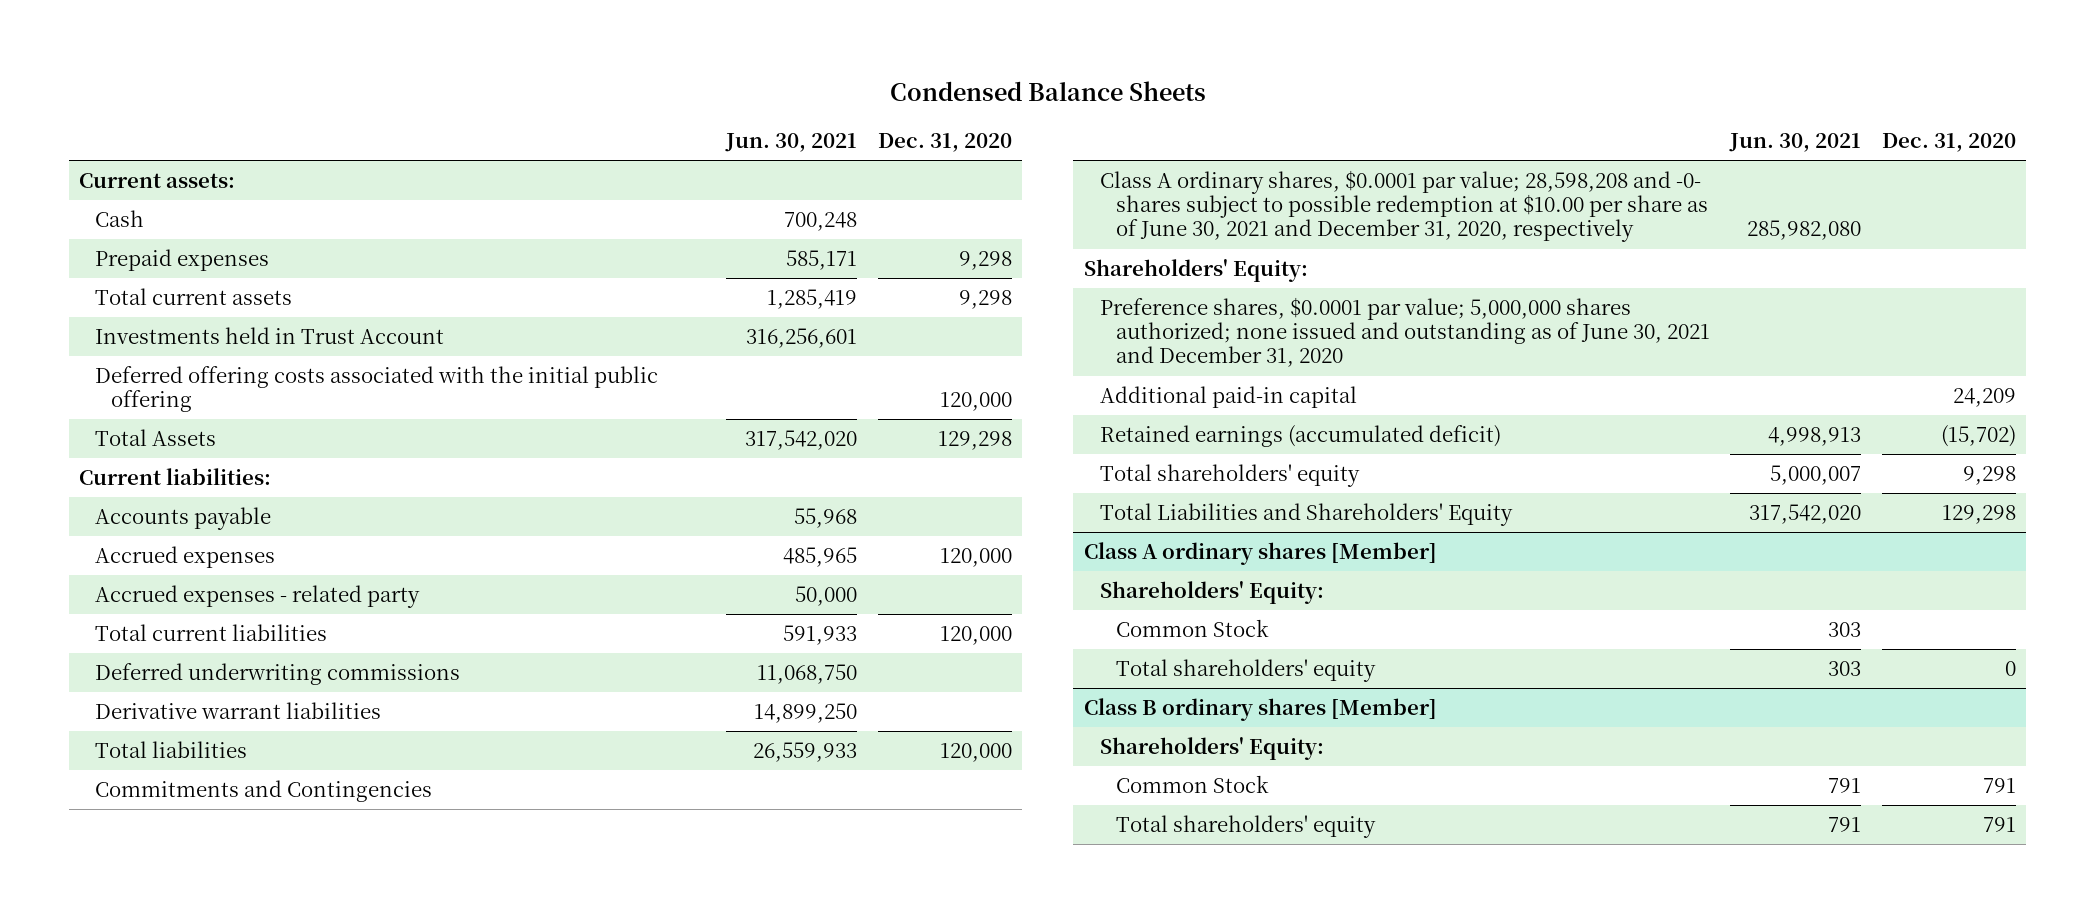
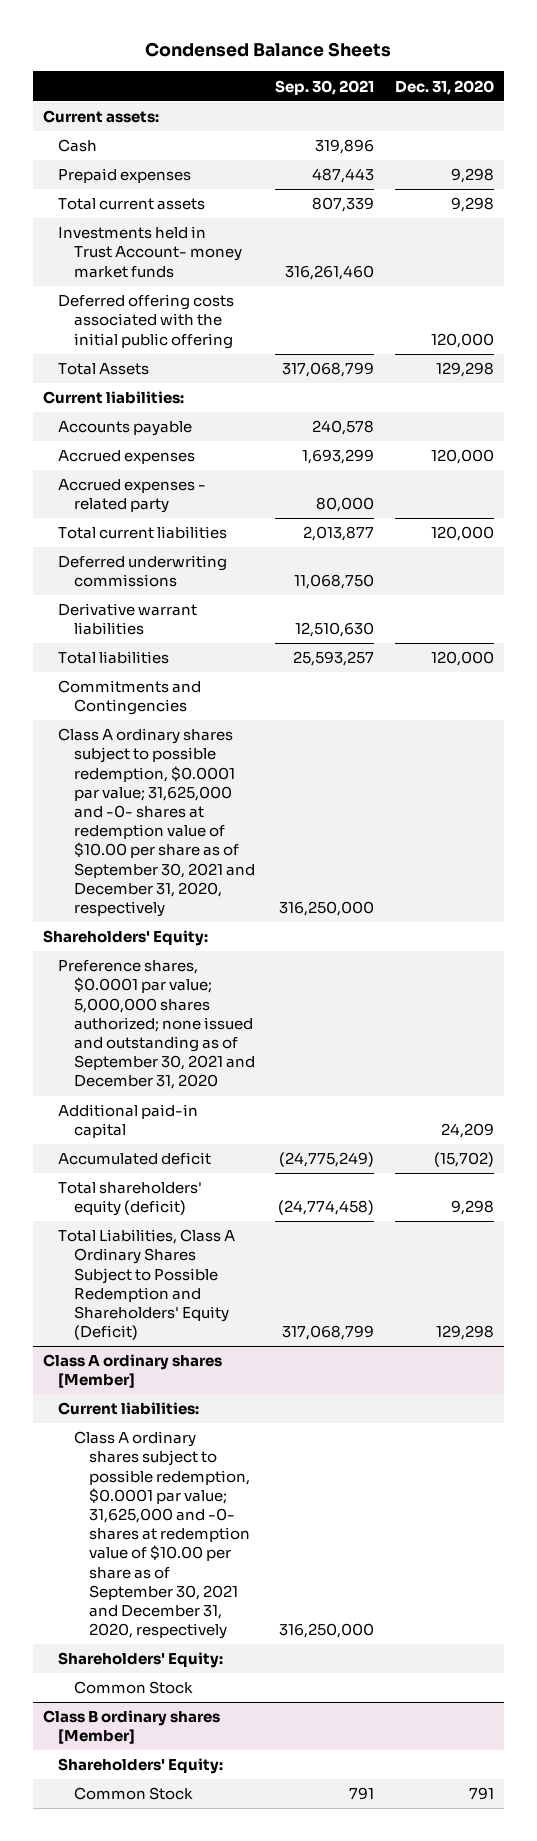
- | Jun. 30, 2021 | Dec. 31, 2020
+ | Sep. 30, 2021 | Dec. 31, 2020
- Investments held in Trust Account | 316,256,601 |
+ Investments held in Trust Account- money market funds | 316,261,460 |
- Class A ordinary shares, $0.0001 par value; 28,598,208 and -0- shares subject to possible redemption at $10.00 per share as of June 30, 2021 and December 31, 2020, respectively | 285,982,080 |
+ Class A ordinary shares subject to possible redemption, $0.0001 par value; 31,625,000 and -0- shares at redemption value of $10.00 per share as of September 30, 2021 and December 31, 2020, respectively | 316,250,000 |
- Preference shares, $0.0001 par value; 5,000,000 shares authorized; none issued and outstanding as of June 30, 2021 and December 31, 2020
+ Preference shares, $0.0001 par value; 5,000,000 shares authorized; none issued and outstanding as of September 30, 2021 and December 31, 2020
- Retained earnings (accumulated deficit) | 4,998,913 | (15,702)
- Total shareholders' equity | 5,000,007 | 9,298
- Total Liabilities and Shareholders' Equity | 317,542,020 | 129,298
+ Accumulated deficit | (24,775,249) | (15,702)
+ Total shareholders' equity (deficit) | (24,774,458) | 9,298
+ Total Liabilities, Class A Ordinary Shares Subject to Possible Redemption and Shareholders' Equity (Deficit) | 317,068,799 | 129,298
@ Class A ordinary shares [Member]
+ Current liabilities:
+ Class A ordinary shares subject to possible redemption, $0.0001 par value; 31,625,000 and -0- shares at redemption value of $10.00 per share as of September 30, 2021 and December 31, 2020, respectively | 316,250,000 |
- Total shareholders' equity | 303 | 0
@ Class B ordinary shares [Member]
- Total shareholders' equity | 791 | 791

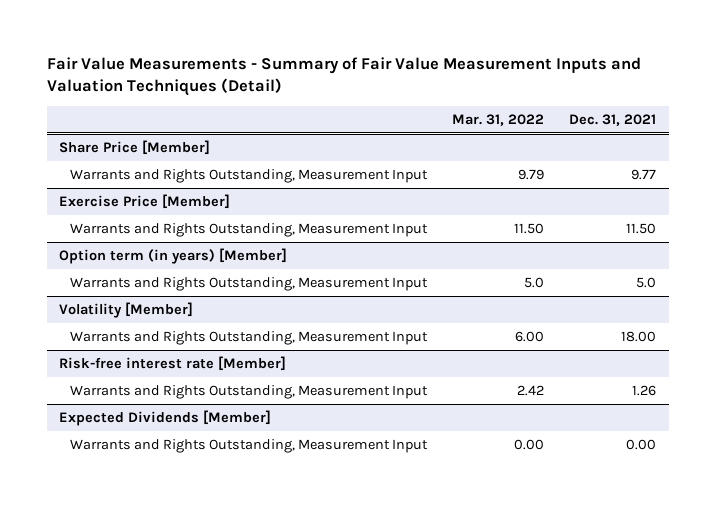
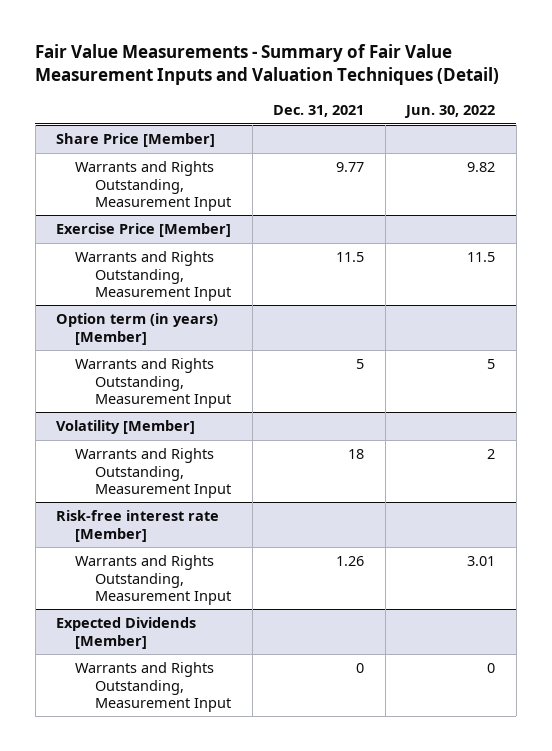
- | Mar. 31, 2022 | Dec. 31, 2021
+ | Dec. 31, 2021 | Jun. 30, 2022
@ Exercise Price [Member]
- Warrants and Rights Outstanding, Measurement Input | 11.50 | 11.50
+ Warrants and Rights Outstanding, Measurement Input | 11.5 | 11.5
@ Option term (in years) [Member]
- Warrants and Rights Outstanding, Measurement Input | 5.0 | 5.0
+ Warrants and Rights Outstanding, Measurement Input | 5 | 5
@ Volatility [Member]
- Warrants and Rights Outstanding, Measurement Input | 6.00 | 18.00
+ Warrants and Rights Outstanding, Measurement Input | 18 | 2
@ Expected Dividends [Member]
- Warrants and Rights Outstanding, Measurement Input | 0.00 | 0.00
+ Warrants and Rights Outstanding, Measurement Input | 0 | 0

